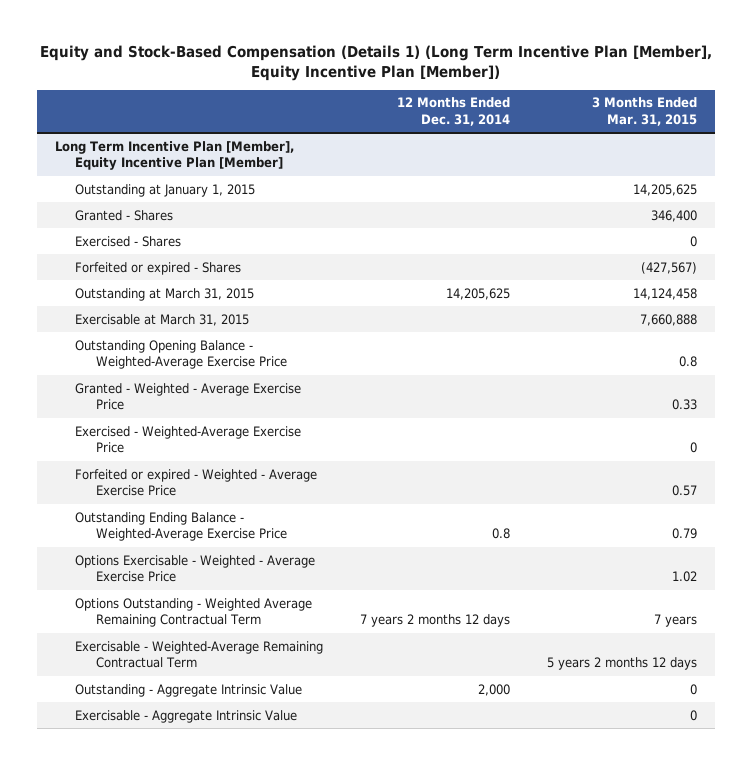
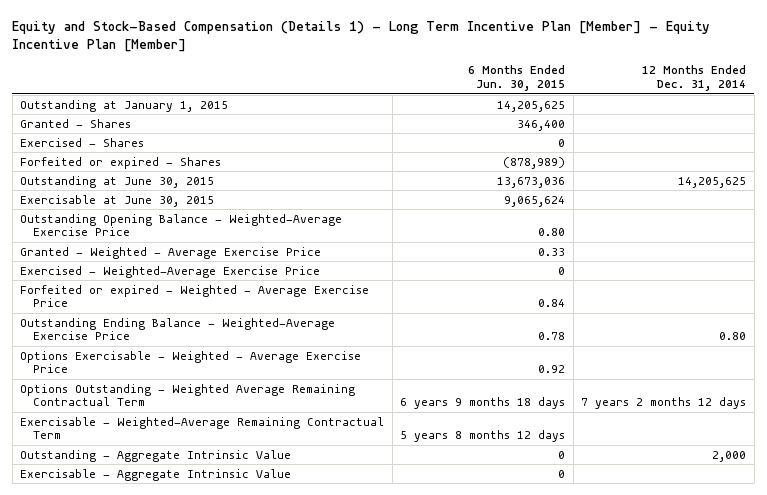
- Equity and Stock-Based Compensation (Details 1) (Long Term Incentive Plan [Member], Equity Incentive Plan [Member])
+ Equity and Stock-Based Compensation (Details 1) - Long Term Incentive Plan [Member] - Equity Incentive Plan [Member]
- | 12 Months Ended Dec. 31, 2014 | 3 Months Ended Mar. 31, 2015
+ | 6 Months Ended Jun. 30, 2015 | 12 Months Ended Dec. 31, 2014
- Long Term Incentive Plan [Member], Equity Incentive Plan [Member]
- Outstanding at March 31, 2015 | 14,205,625 | 14,124,458
- Exercisable at March 31, 2015 | | 7,660,888
+ Outstanding at June 30, 2015 | 13,673,036 | 14,205,625
+ Exercisable at June 30, 2015 | 9,065,624 |
- Outstanding Ending Balance - Weighted-Average Exercise Price | 0.8 | 0.79
+ Outstanding Ending Balance - Weighted-Average Exercise Price | 0.78 | 0.80

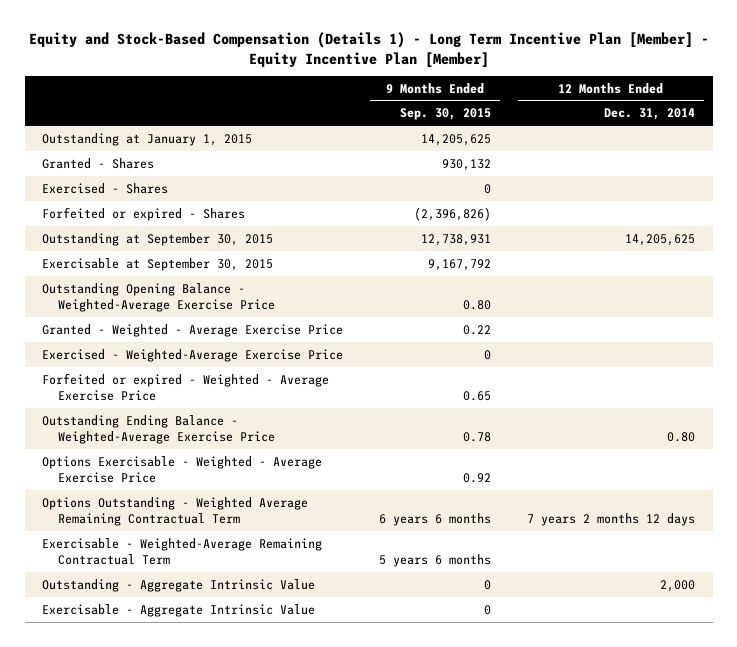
- | 6 Months Ended Jun. 30, 2015 | 12 Months Ended Dec. 31, 2014
+ | 9 Months Ended Sep. 30, 2015 | 12 Months Ended Dec. 31, 2014
- Outstanding at June 30, 2015 | 13,673,036 | 14,205,625
- Exercisable at June 30, 2015 | 9,065,624 |
+ Outstanding at September 30, 2015 | 12,738,931 | 14,205,625
+ Exercisable at September 30, 2015 | 9,167,792 |

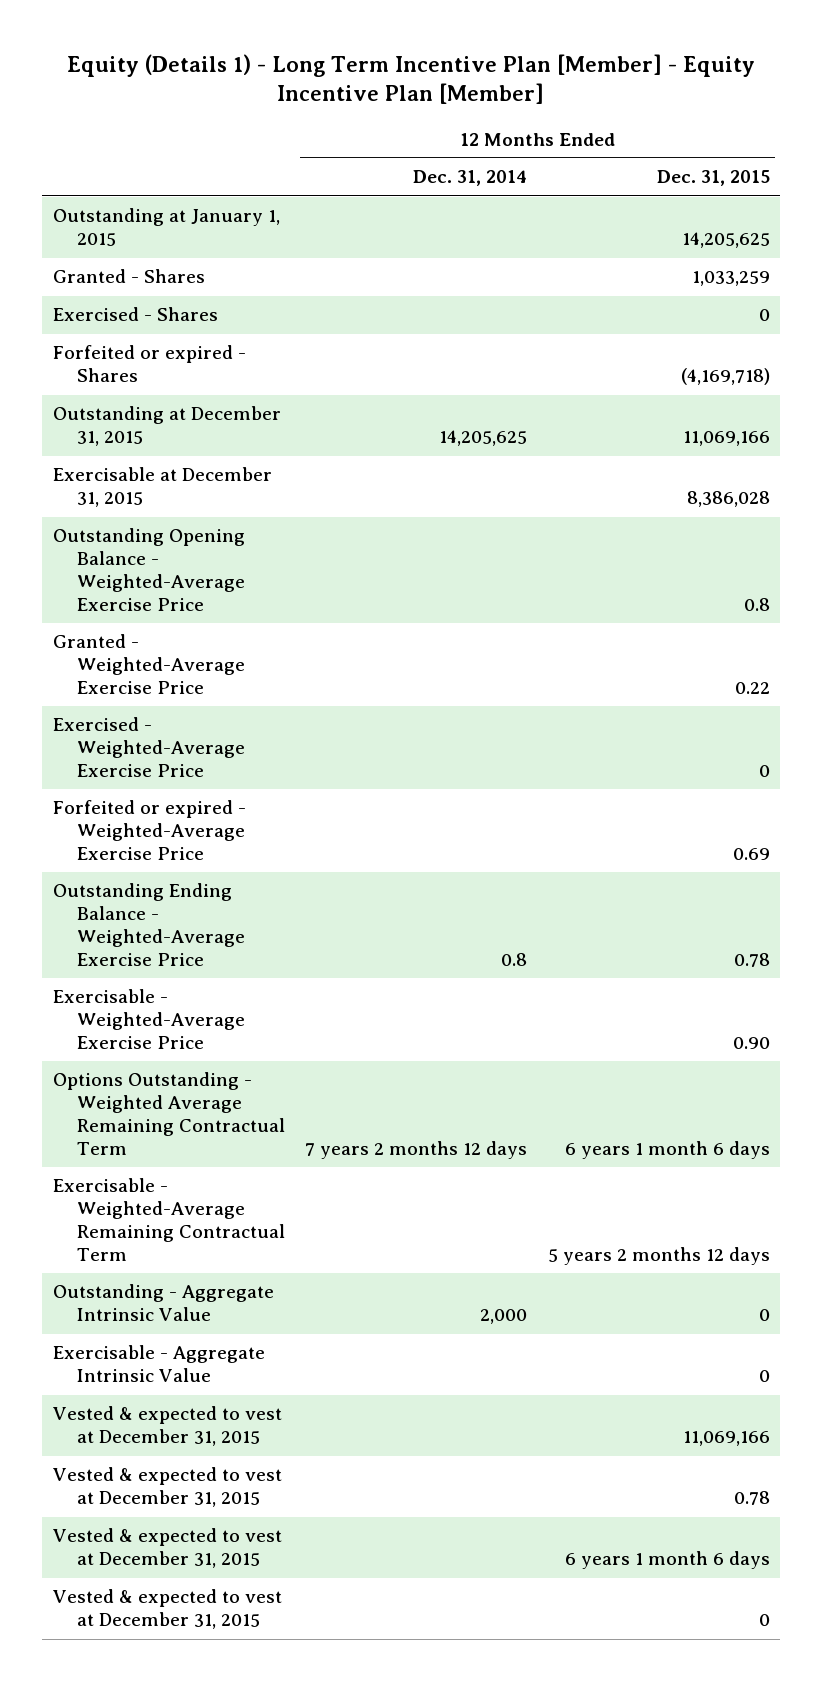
- Equity and Stock-Based Compensation (Details 1) - Long Term Incentive Plan [Member] - Equity Incentive Plan [Member]
+ Equity (Details 1) - Long Term Incentive Plan [Member] - Equity Incentive Plan [Member]
- | 9 Months Ended Sep. 30, 2015 | 12 Months Ended Dec. 31, 2014
+ | 12 Months Ended Dec. 31, 2014 | 12 Months Ended Dec. 31, 2015
- Outstanding at September 30, 2015 | 12,738,931 | 14,205,625
- Exercisable at September 30, 2015 | 9,167,792 |
+ Outstanding at December 31, 2015 | 14,205,625 | 11,069,166
+ Exercisable at December 31, 2015 | | 8,386,028
- Granted - Weighted - Average Exercise Price | 0.22 |
+ Granted - Weighted-Average Exercise Price | | 0.22
- Forfeited or expired - Weighted - Average Exercise Price | 0.65 |
- Outstanding Ending Balance - Weighted-Average Exercise Price | 0.78 | 0.80
- Options Exercisable - Weighted - Average Exercise Price | 0.92 |
+ Forfeited or expired - Weighted-Average Exercise Price | | 0.69
+ Outstanding Ending Balance - Weighted-Average Exercise Price | 0.8 | 0.78
+ Exercisable - Weighted-Average Exercise Price | | 0.90
+ Vested & expected to vest at December 31, 2015 | | 11,069,166
+ Vested & expected to vest at December 31, 2015 | | 0.78
+ Vested & expected to vest at December 31, 2015 | | 6 years 1 month 6 days
+ Vested & expected to vest at December 31, 2015 | | 0

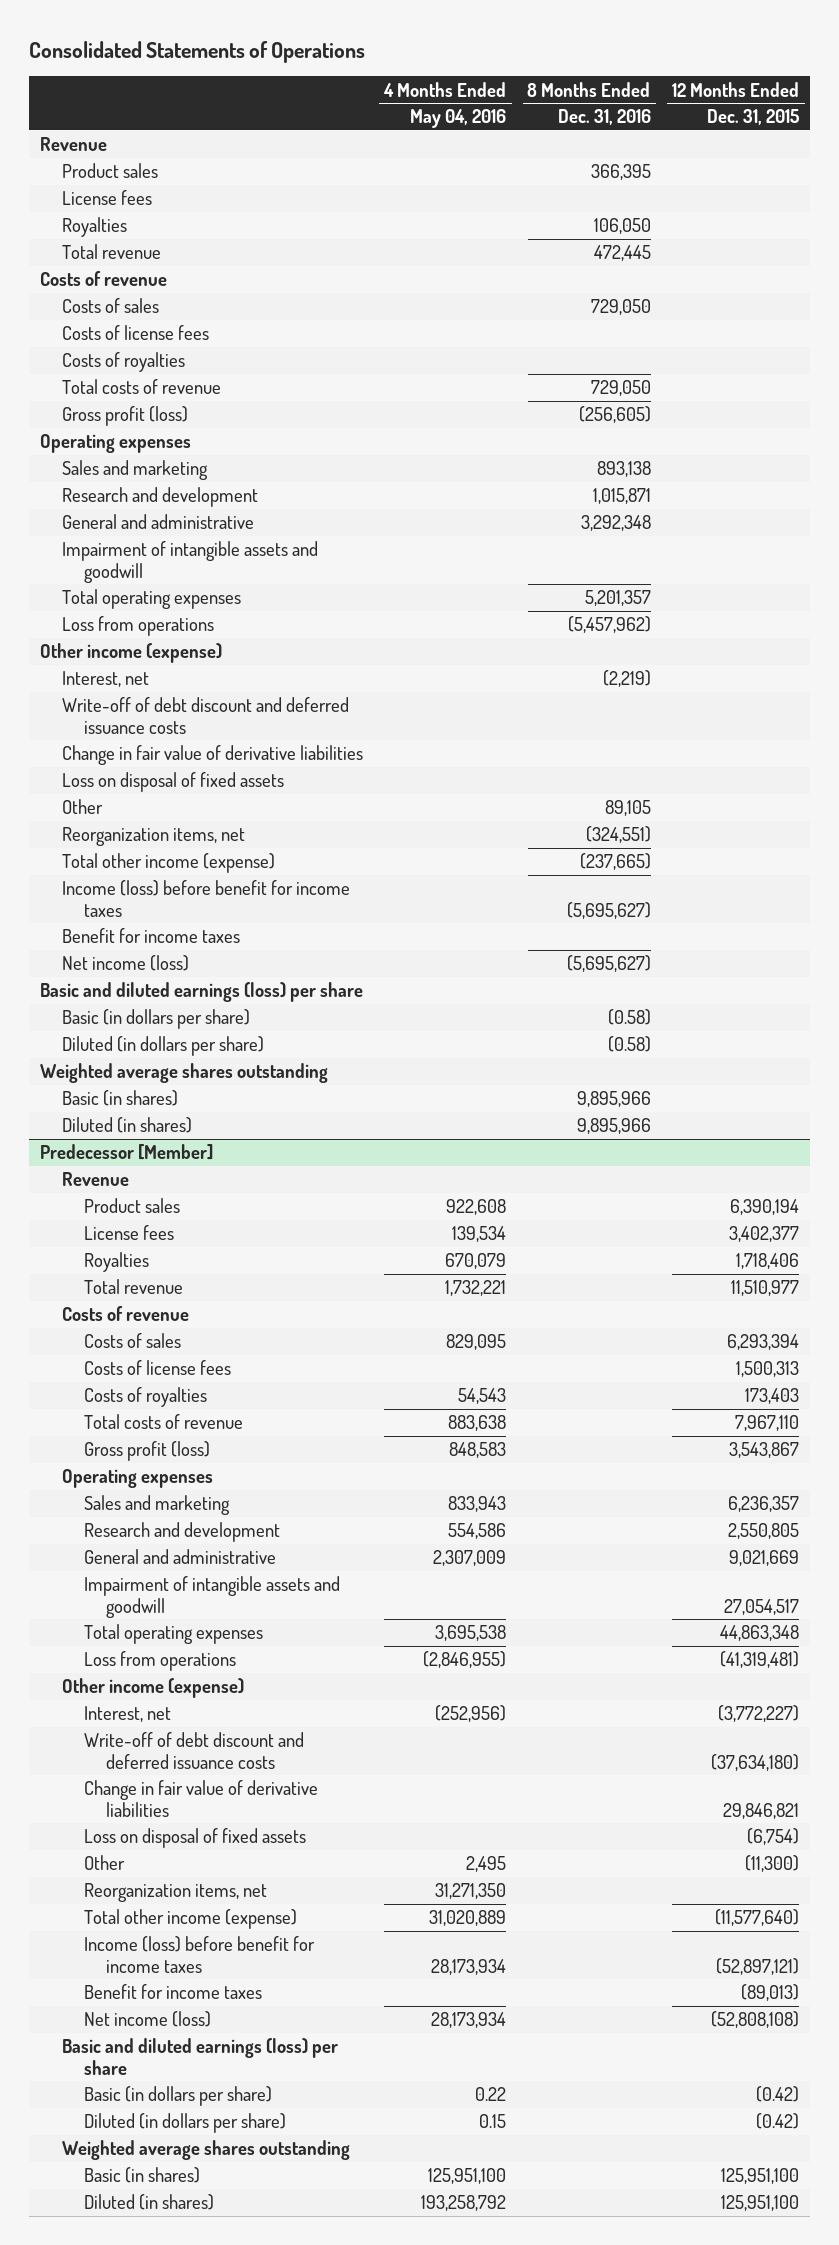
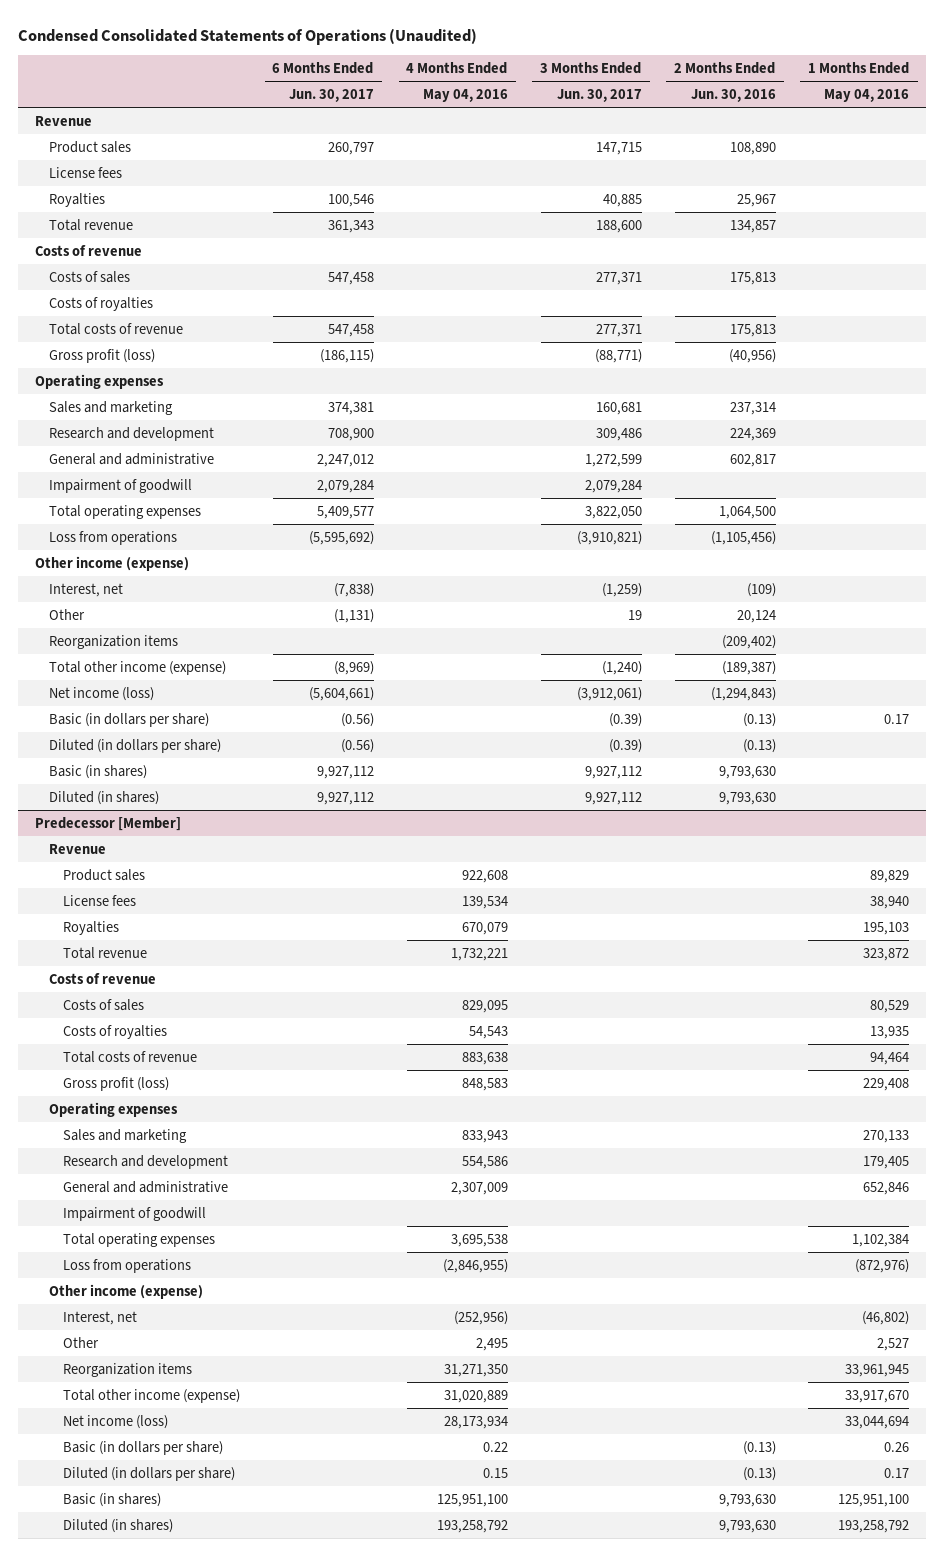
- Consolidated Statements of Operations
+ Condensed Consolidated Statements of Operations (Unaudited)
- | 4 Months Ended May 04, 2016 | 8 Months Ended Dec. 31, 2016 | 12 Months Ended Dec. 31, 2015
+ | 6 Months Ended Jun. 30, 2017 | 4 Months Ended May 04, 2016 | 3 Months Ended Jun. 30, 2017 | 2 Months Ended Jun. 30, 2016 | 1 Months Ended May 04, 2016
- Costs of license fees
- Impairment of intangible assets and goodwill
+ Impairment of goodwill | 2,079,284 | | 2,079,284 | |
- Write-off of debt discount and deferred issuance costs
- Change in fair value of derivative liabilities
- Loss on disposal of fixed assets
- Reorganization items, net | | (324,551) |
+ Reorganization items | | | | (209,402) |
- Income (loss) before benefit for income taxes | | (5,695,627) |
- Benefit for income taxes
- Basic and diluted earnings (loss) per share
- Weighted average shares outstanding
@ Predecessor [Member]
- Costs of license fees | | | 1,500,313
- Impairment of intangible assets and goodwill | | | 27,054,517
+ Impairment of goodwill
- Write-off of debt discount and deferred issuance costs | | | (37,634,180)
- Change in fair value of derivative liabilities | | | 29,846,821
- Loss on disposal of fixed assets | | | (6,754)
- Reorganization items, net | 31,271,350 | |
+ Reorganization items | | 31,271,350 | | | 33,961,945
- Income (loss) before benefit for income taxes | 28,173,934 | | (52,897,121)
- Benefit for income taxes | | | (89,013)
- Basic and diluted earnings (loss) per share
- Weighted average shares outstanding

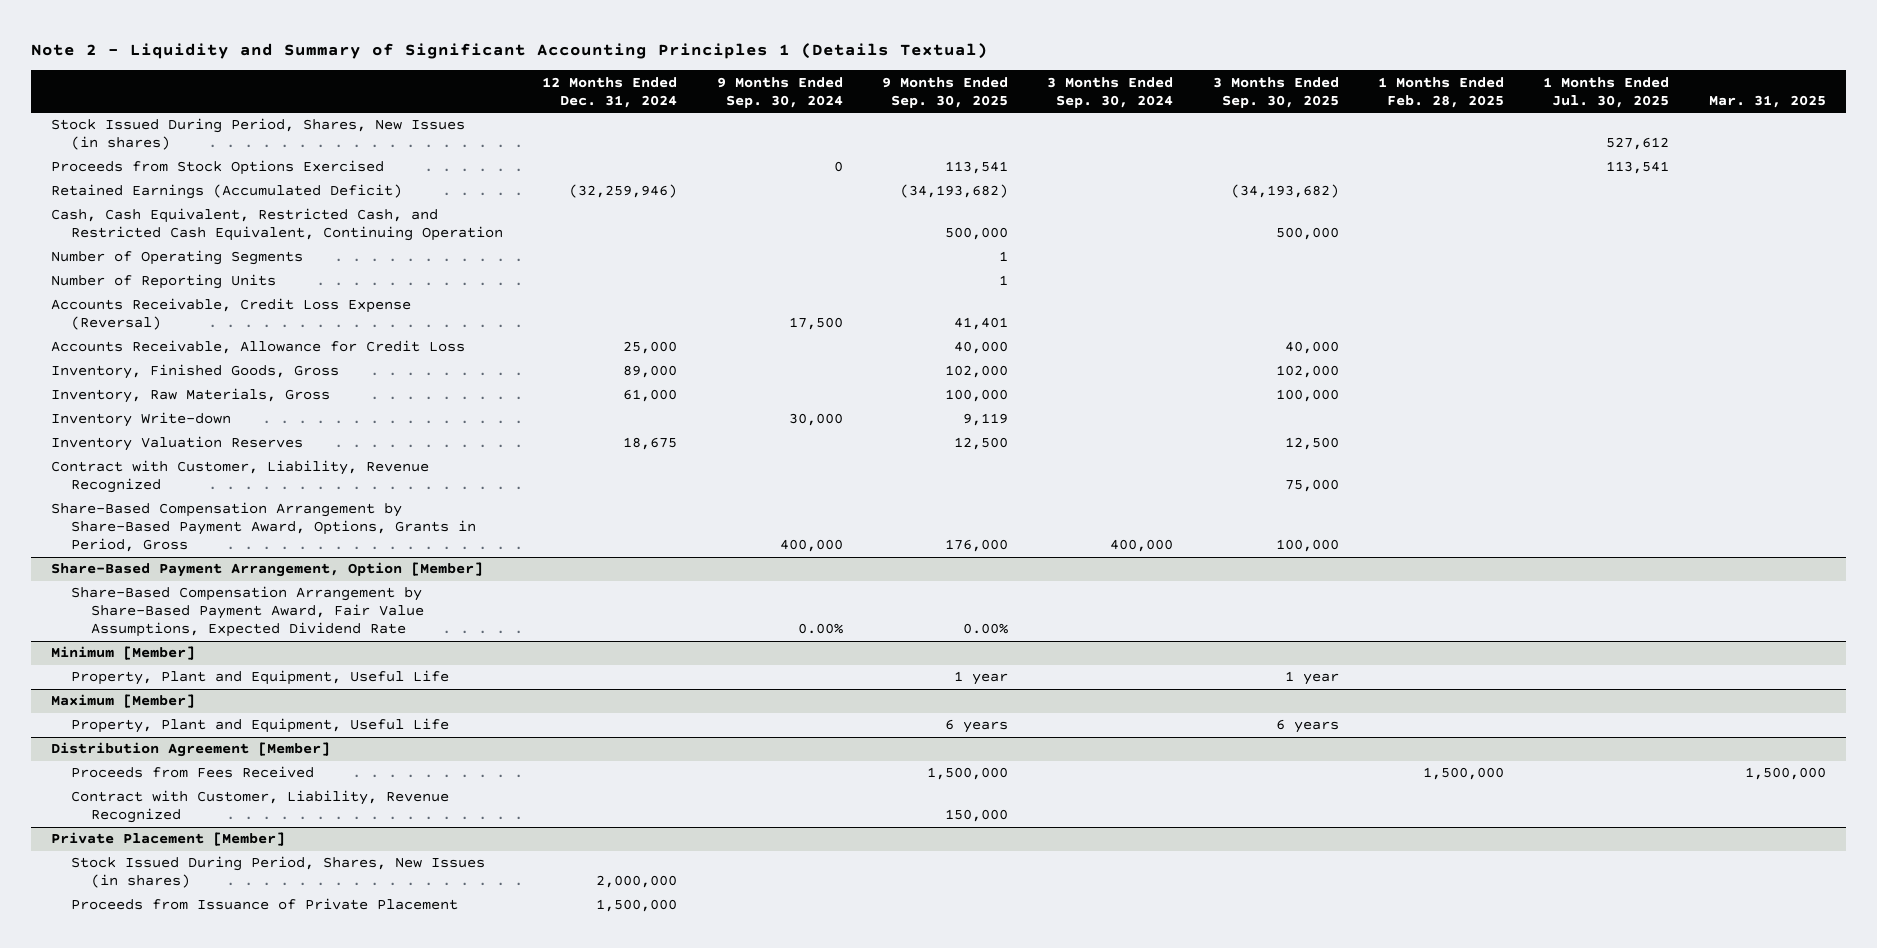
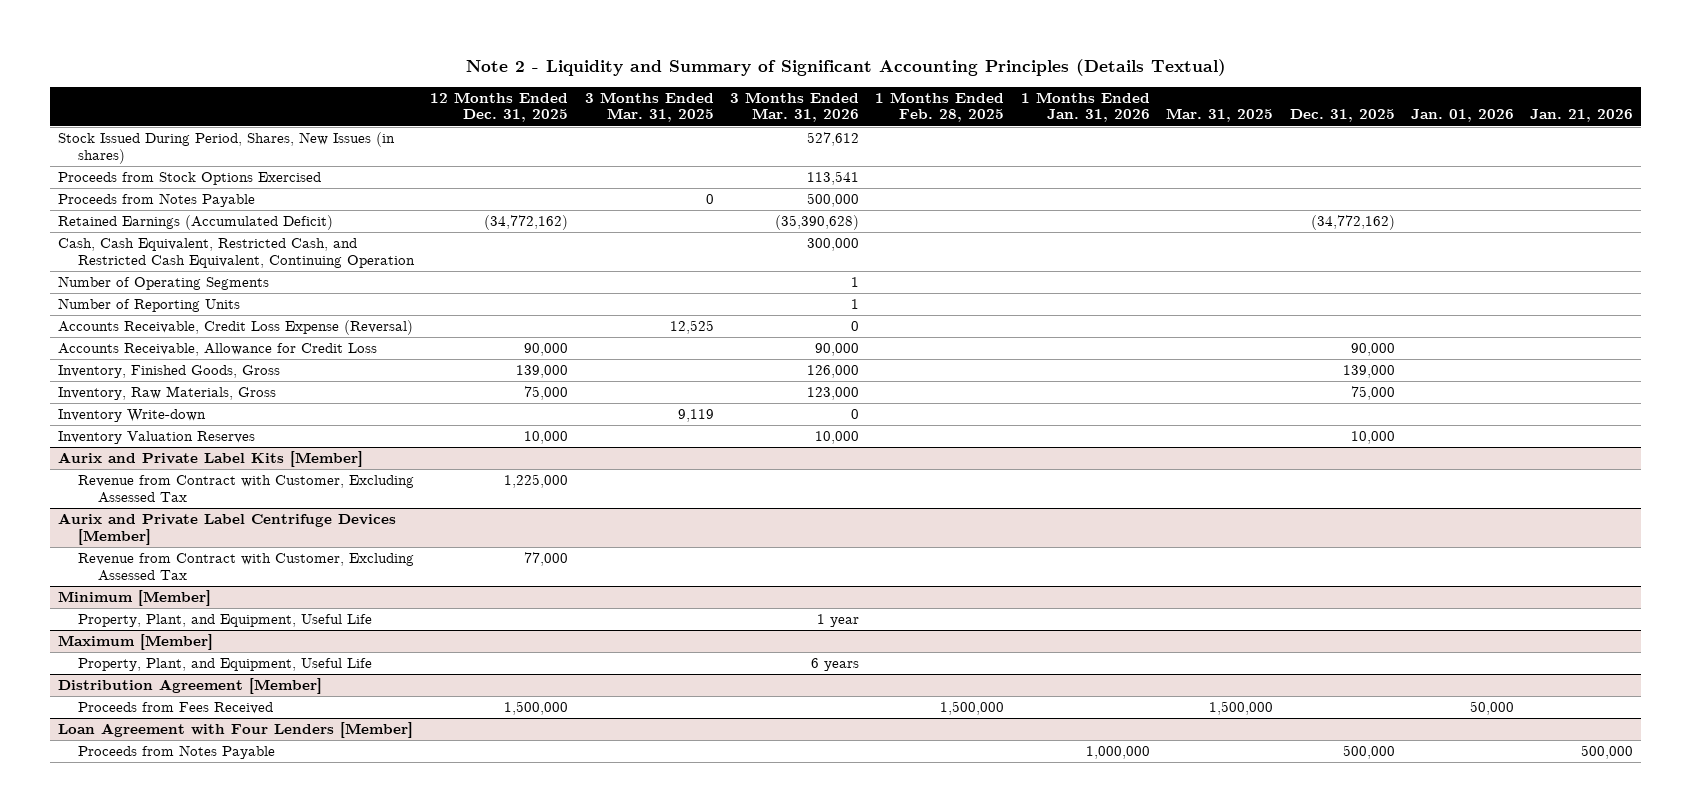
- Note 2 - Liquidity and Summary of Significant Accounting Principles 1 (Details Textual)
+ Note 2 - Liquidity and Summary of Significant Accounting Principles (Details Textual)
- | 12 Months Ended Dec. 31, 2024 | 9 Months Ended Sep. 30, 2024 | 9 Months Ended Sep. 30, 2025 | 3 Months Ended Sep. 30, 2024 | 3 Months Ended Sep. 30, 2025 | 1 Months Ended Feb. 28, 2025 | 1 Months Ended Jul. 30, 2025 | Mar. 31, 2025
+ | 12 Months Ended Dec. 31, 2025 | 3 Months Ended Mar. 31, 2025 | 3 Months Ended Mar. 31, 2026 | 1 Months Ended Feb. 28, 2025 | 1 Months Ended Jan. 31, 2026 | Mar. 31, 2025 | Dec. 31, 2025 | Jan. 01, 2026 | Jan. 21, 2026
+ Proceeds from Notes Payable | | 0 | 500,000 | | | | | |
- Contract with Customer, Liability, Revenue Recognized | | | | | 75,000 | | |
- Share-Based Compensation Arrangement by Share-Based Payment Award, Options, Grants in Period, Gross | | 400,000 | 176,000 | 400,000 | 100,000 | | |
- Share-Based Payment Arrangement, Option [Member]
- Share-Based Compensation Arrangement by Share-Based Payment Award, Fair Value Assumptions, Expected Dividend Rate | | 0.00% | 0.00% | | | | |
+ Aurix and Private Label Kits [Member]
+ Revenue from Contract with Customer, Excluding Assessed Tax | 1,225,000 | | | | | | | |
+ Aurix and Private Label Centrifuge Devices [Member]
+ Revenue from Contract with Customer, Excluding Assessed Tax | 77,000 | | | | | | | |
@ Minimum [Member]
- Property, Plant and Equipment, Useful Life | | | 1 year | | 1 year | | |
+ Property, Plant, and Equipment, Useful Life | | | 1 year | | | | | |
@ Maximum [Member]
- Property, Plant and Equipment, Useful Life | | | 6 years | | 6 years | | |
+ Property, Plant, and Equipment, Useful Life | | | 6 years | | | | | |
@ Distribution Agreement [Member]
- Contract with Customer, Liability, Revenue Recognized | | | 150,000 | | | | |
- Private Placement [Member]
- Stock Issued During Period, Shares, New Issues (in shares) | 2,000,000 | | | | | | |
- Proceeds from Issuance of Private Placement | 1,500,000 | | | | | | |
+ Loan Agreement with Four Lenders [Member]
+ Proceeds from Notes Payable | | | | | 1,000,000 | | 500,000 | | 500,000

